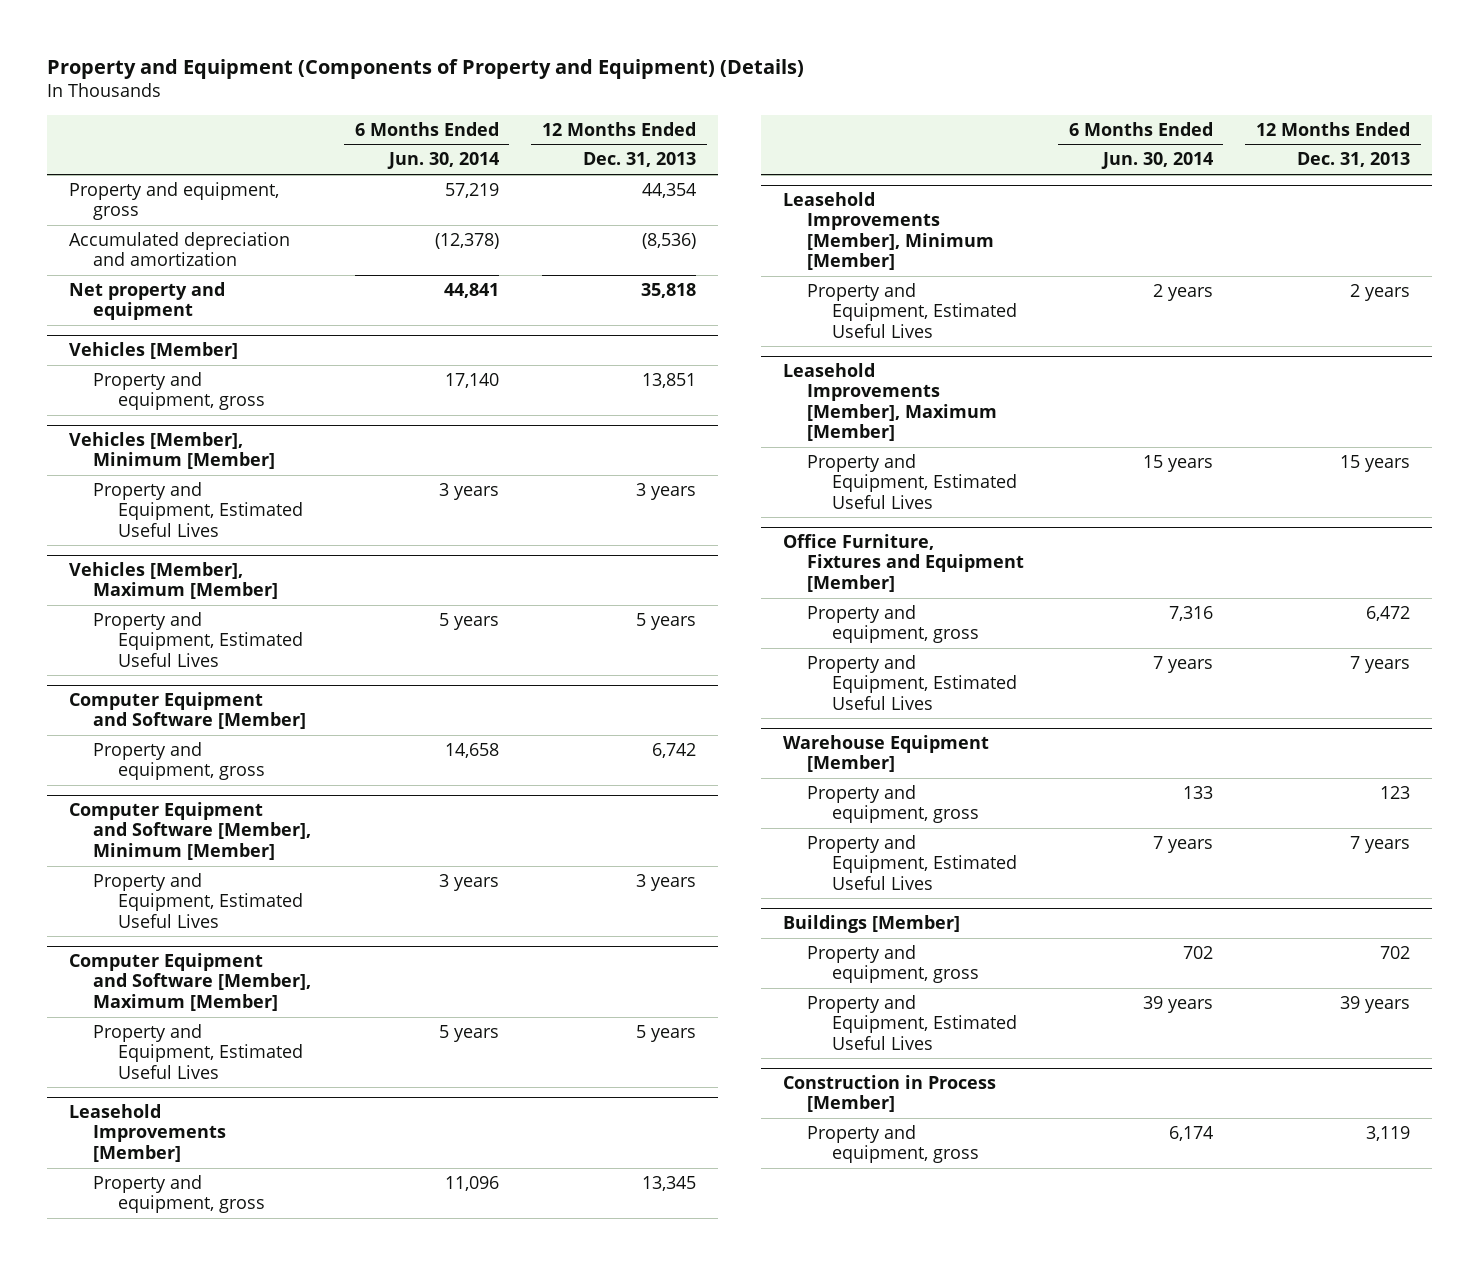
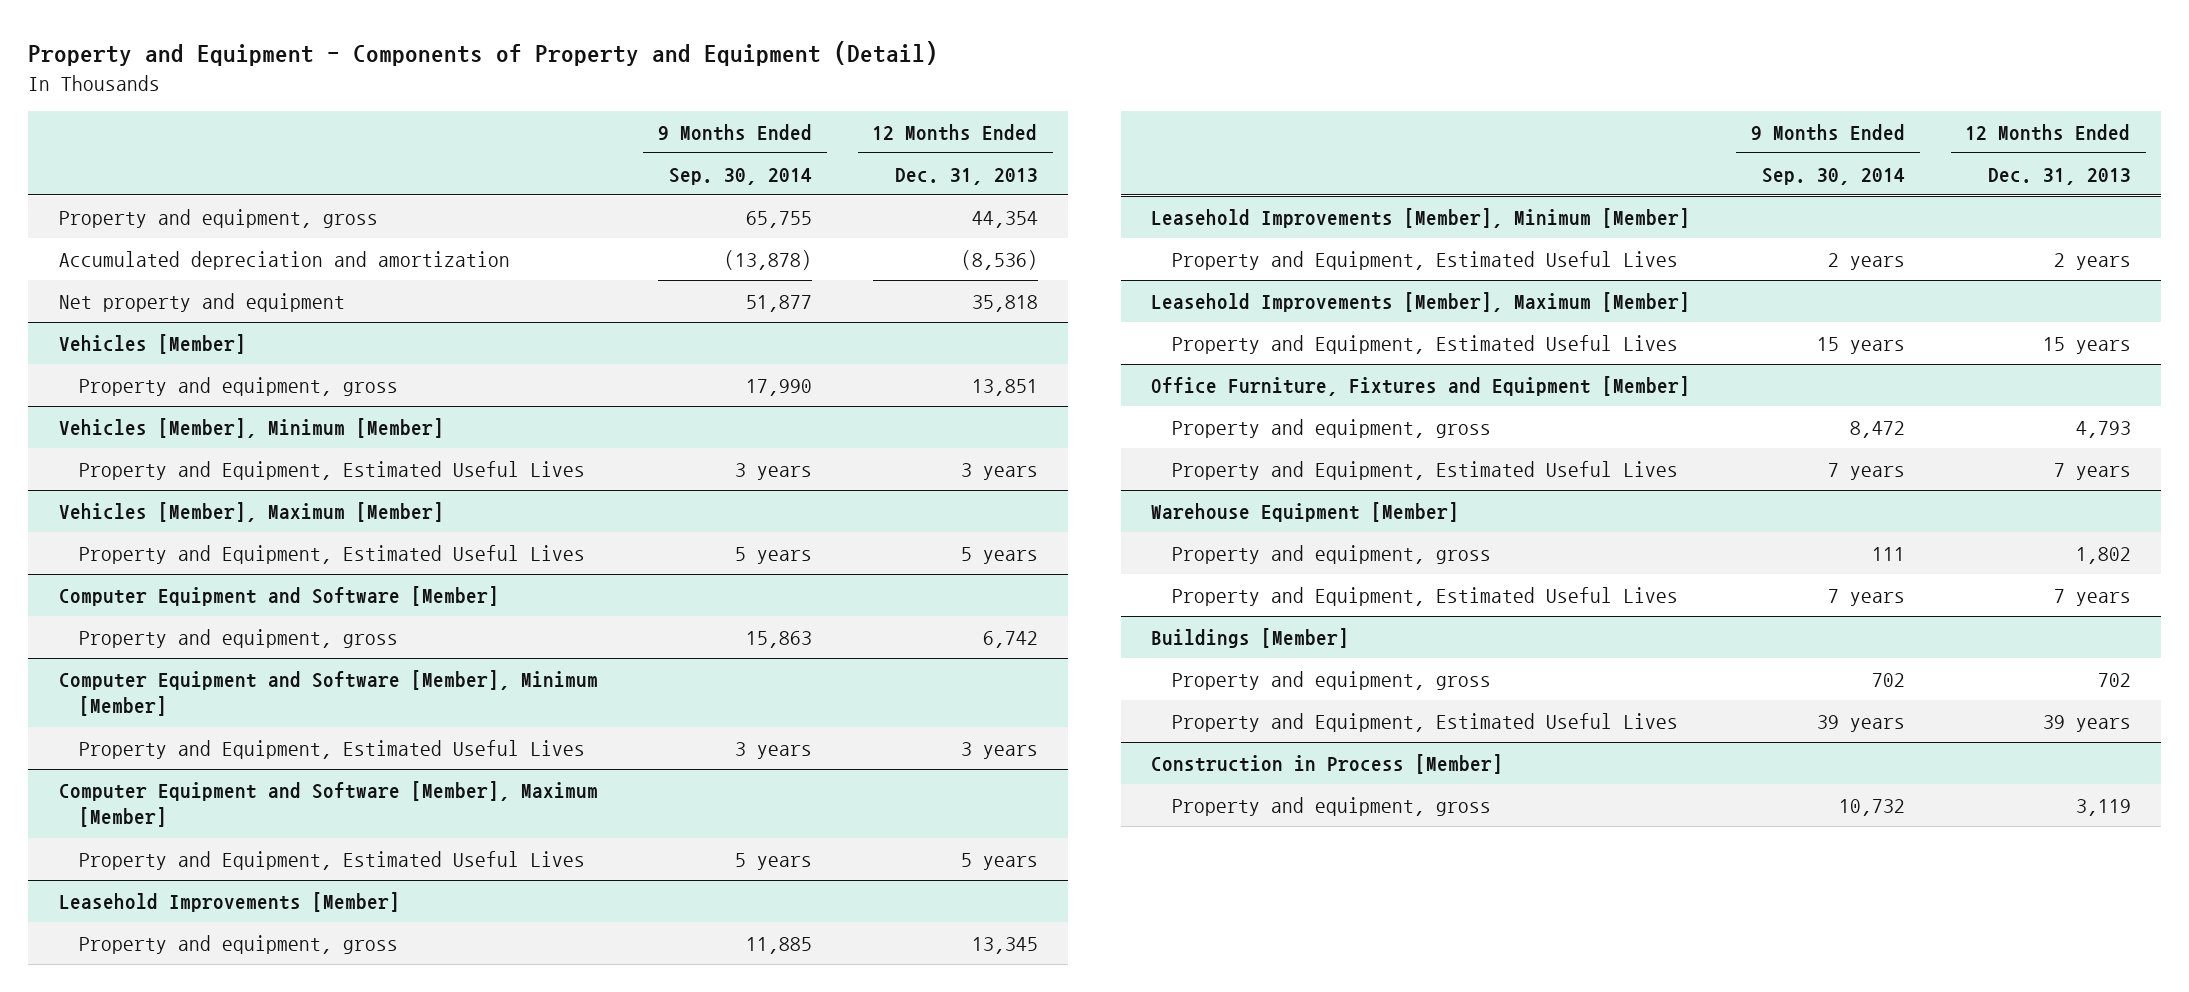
- Property and Equipment (Components of Property and Equipment) (Details)
+ Property and Equipment - Components of Property and Equipment (Detail)
- | 6 Months Ended Jun. 30, 2014 | 12 Months Ended Dec. 31, 2013
+ | 9 Months Ended Sep. 30, 2014 | 12 Months Ended Dec. 31, 2013
@ Office Furniture, Fixtures and Equipment [Member]
- Property and equipment, gross | 7,316 | 6,472
+ Property and equipment, gross | 8,472 | 4,793
@ Warehouse Equipment [Member]
- Property and equipment, gross | 133 | 123
+ Property and equipment, gross | 111 | 1,802

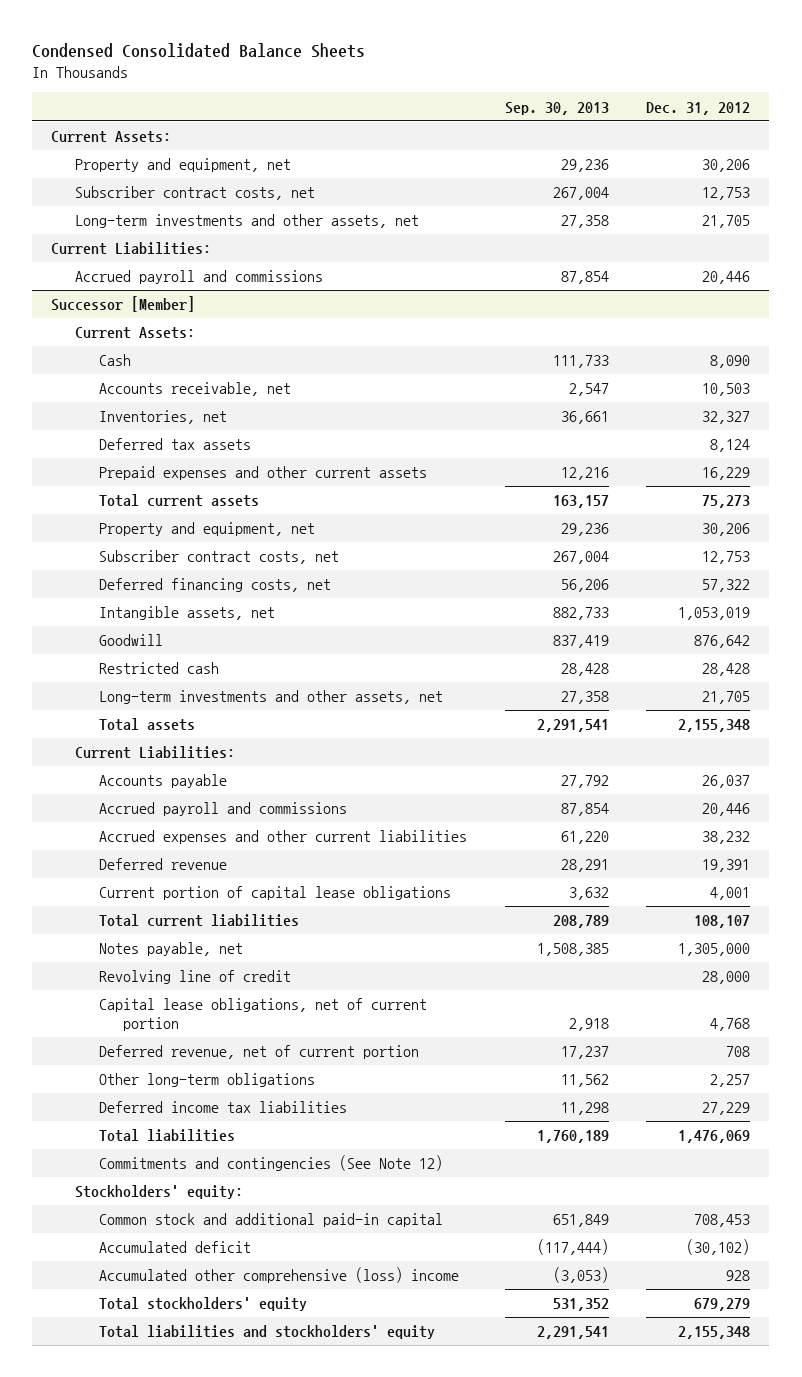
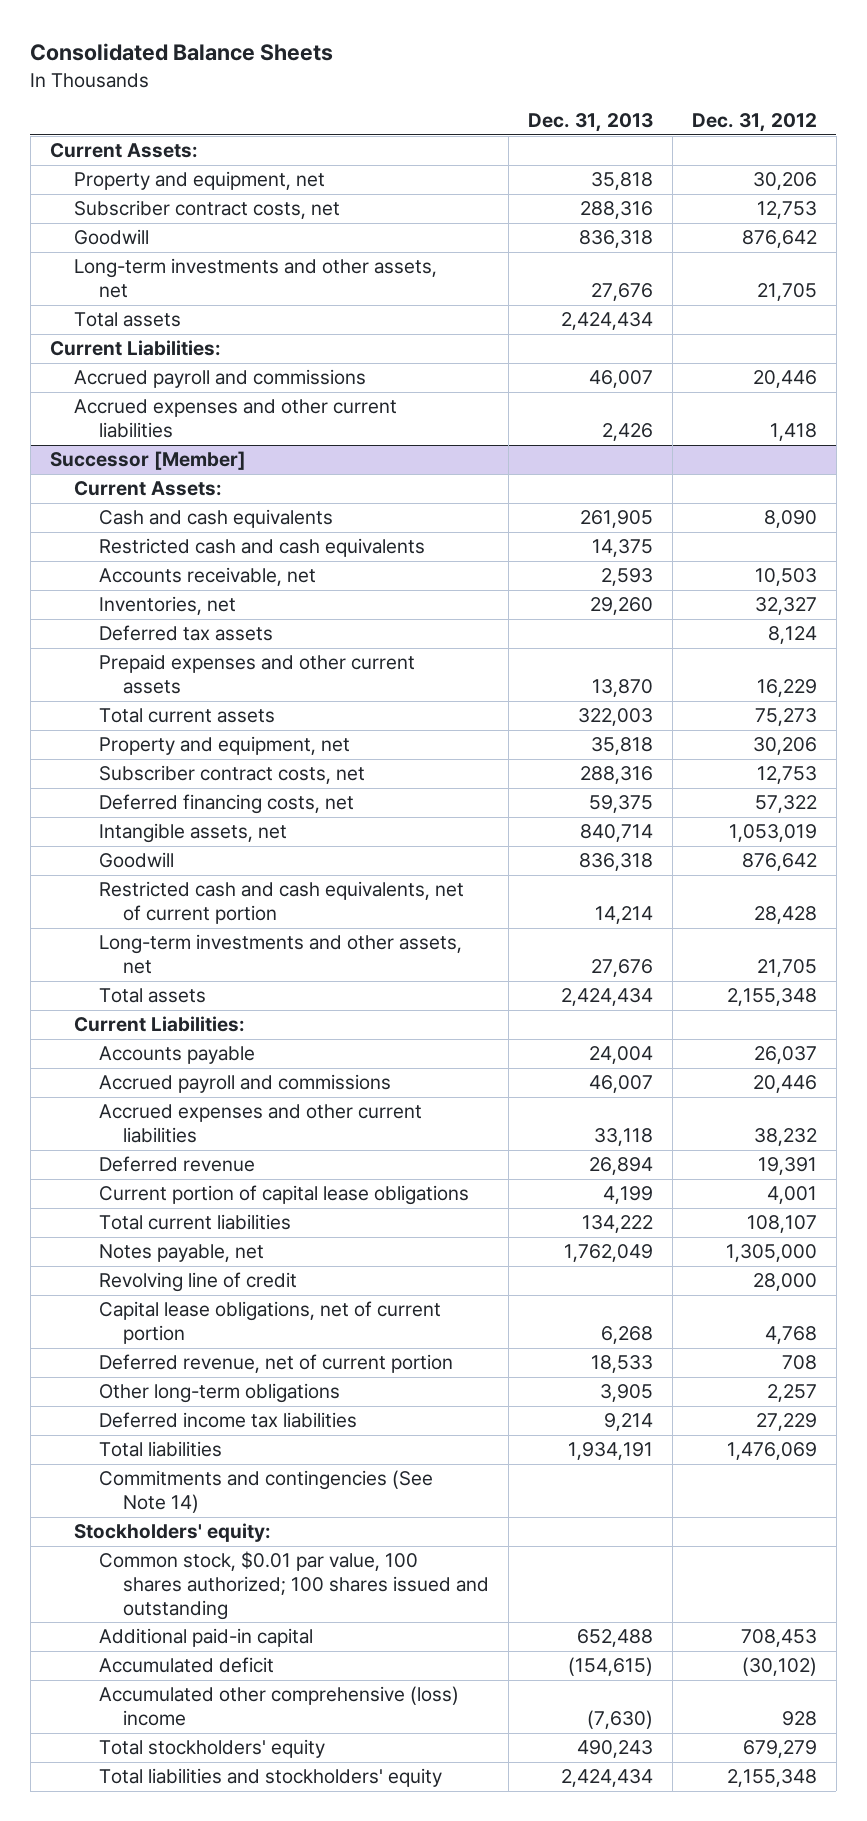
- Condensed Consolidated Balance Sheets
+ Consolidated Balance Sheets
- | Sep. 30, 2013 | Dec. 31, 2012
+ | Dec. 31, 2013 | Dec. 31, 2012
+ Goodwill | 836,318 | 876,642
+ Total assets | 2,424,434 |
+ Accrued expenses and other current liabilities | 2,426 | 1,418
@ Successor [Member]
- Cash | 111,733 | 8,090
+ Cash and cash equivalents | 261,905 | 8,090
+ Restricted cash and cash equivalents | 14,375 |
- Restricted cash | 28,428 | 28,428
+ Restricted cash and cash equivalents, net of current portion | 14,214 | 28,428
- Commitments and contingencies (See Note 12)
+ Commitments and contingencies (See Note 14)
- Common stock and additional paid-in capital | 651,849 | 708,453
+ Common stock, $0.01 par value, 100 shares authorized; 100 shares issued and outstanding
+ Additional paid-in capital | 652,488 | 708,453

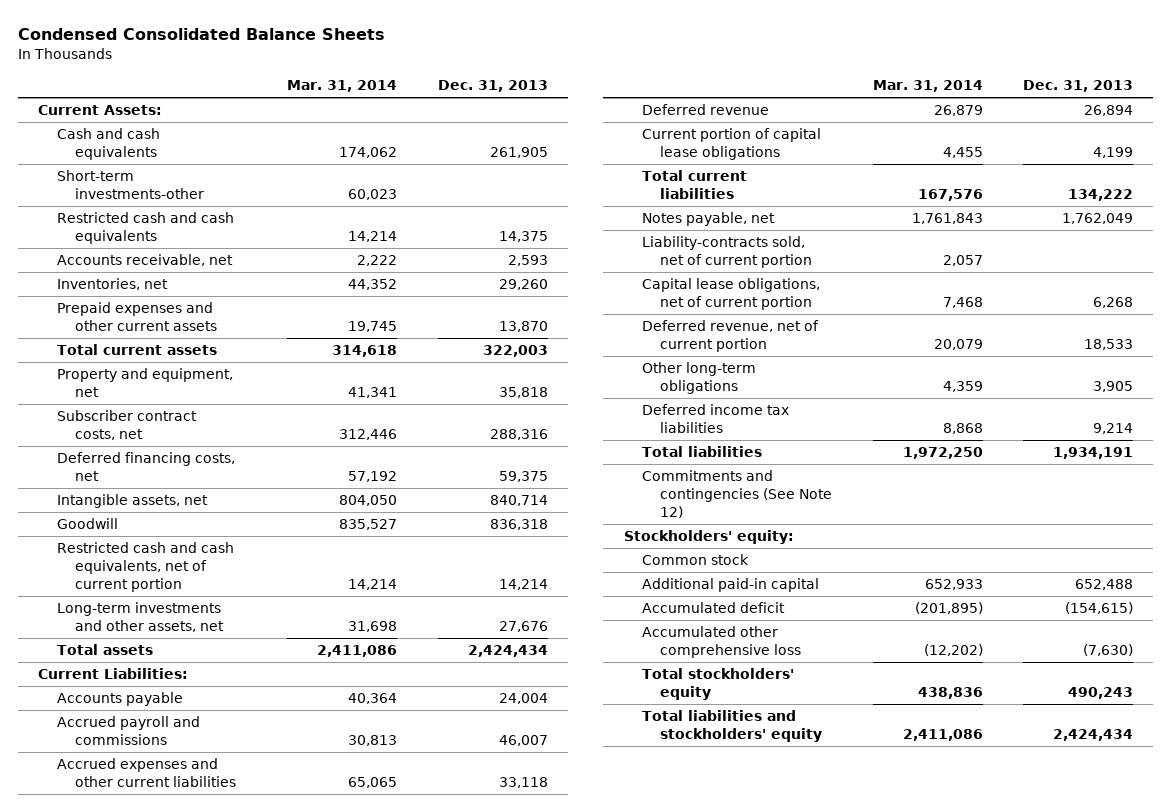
- Consolidated Balance Sheets
+ Condensed Consolidated Balance Sheets
- | Dec. 31, 2013 | Dec. 31, 2012
+ | Mar. 31, 2014 | Dec. 31, 2013
- Property and equipment, net | 35,818 | 30,206
- Subscriber contract costs, net | 288,316 | 12,753
- Goodwill | 836,318 | 876,642
- Long-term investments and other assets, net | 27,676 | 21,705
- Total assets | 2,424,434 |
- Current Liabilities:
- Accrued payroll and commissions | 46,007 | 20,446
- Accrued expenses and other current liabilities | 2,426 | 1,418
- Successor [Member]
- Current Assets:
+ Short-term investments-other | 60,023 |
- Deferred tax assets | | 8,124
- Revolving line of credit | | 28,000
+ Liability-contracts sold, net of current portion | 2,057 |
- Commitments and contingencies (See Note 14)
+ Commitments and contingencies (See Note 12)
- Common stock, $0.01 par value, 100 shares authorized; 100 shares issued and outstanding
+ Common stock
- Accumulated other comprehensive (loss) income | (7,630) | 928
+ Accumulated other comprehensive loss | (12,202) | (7,630)

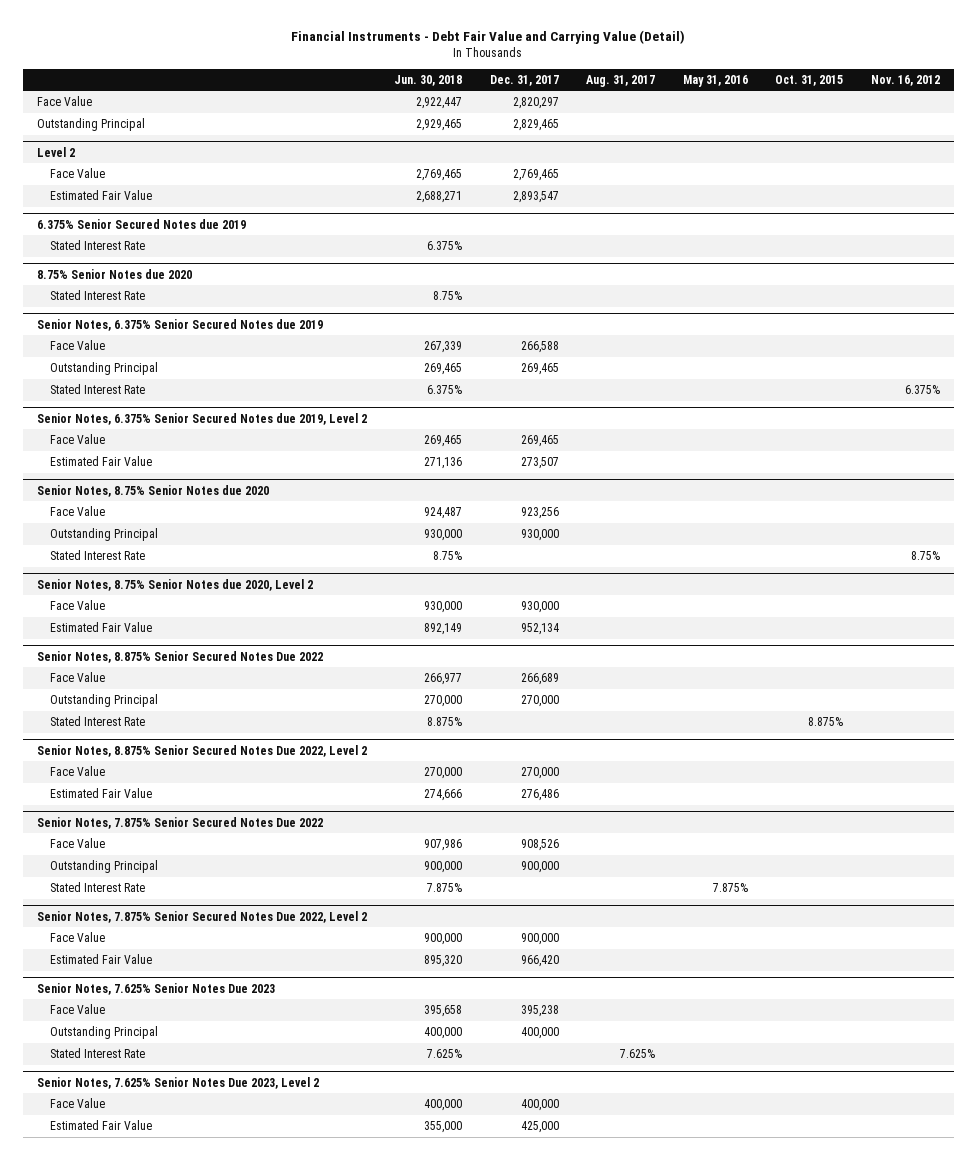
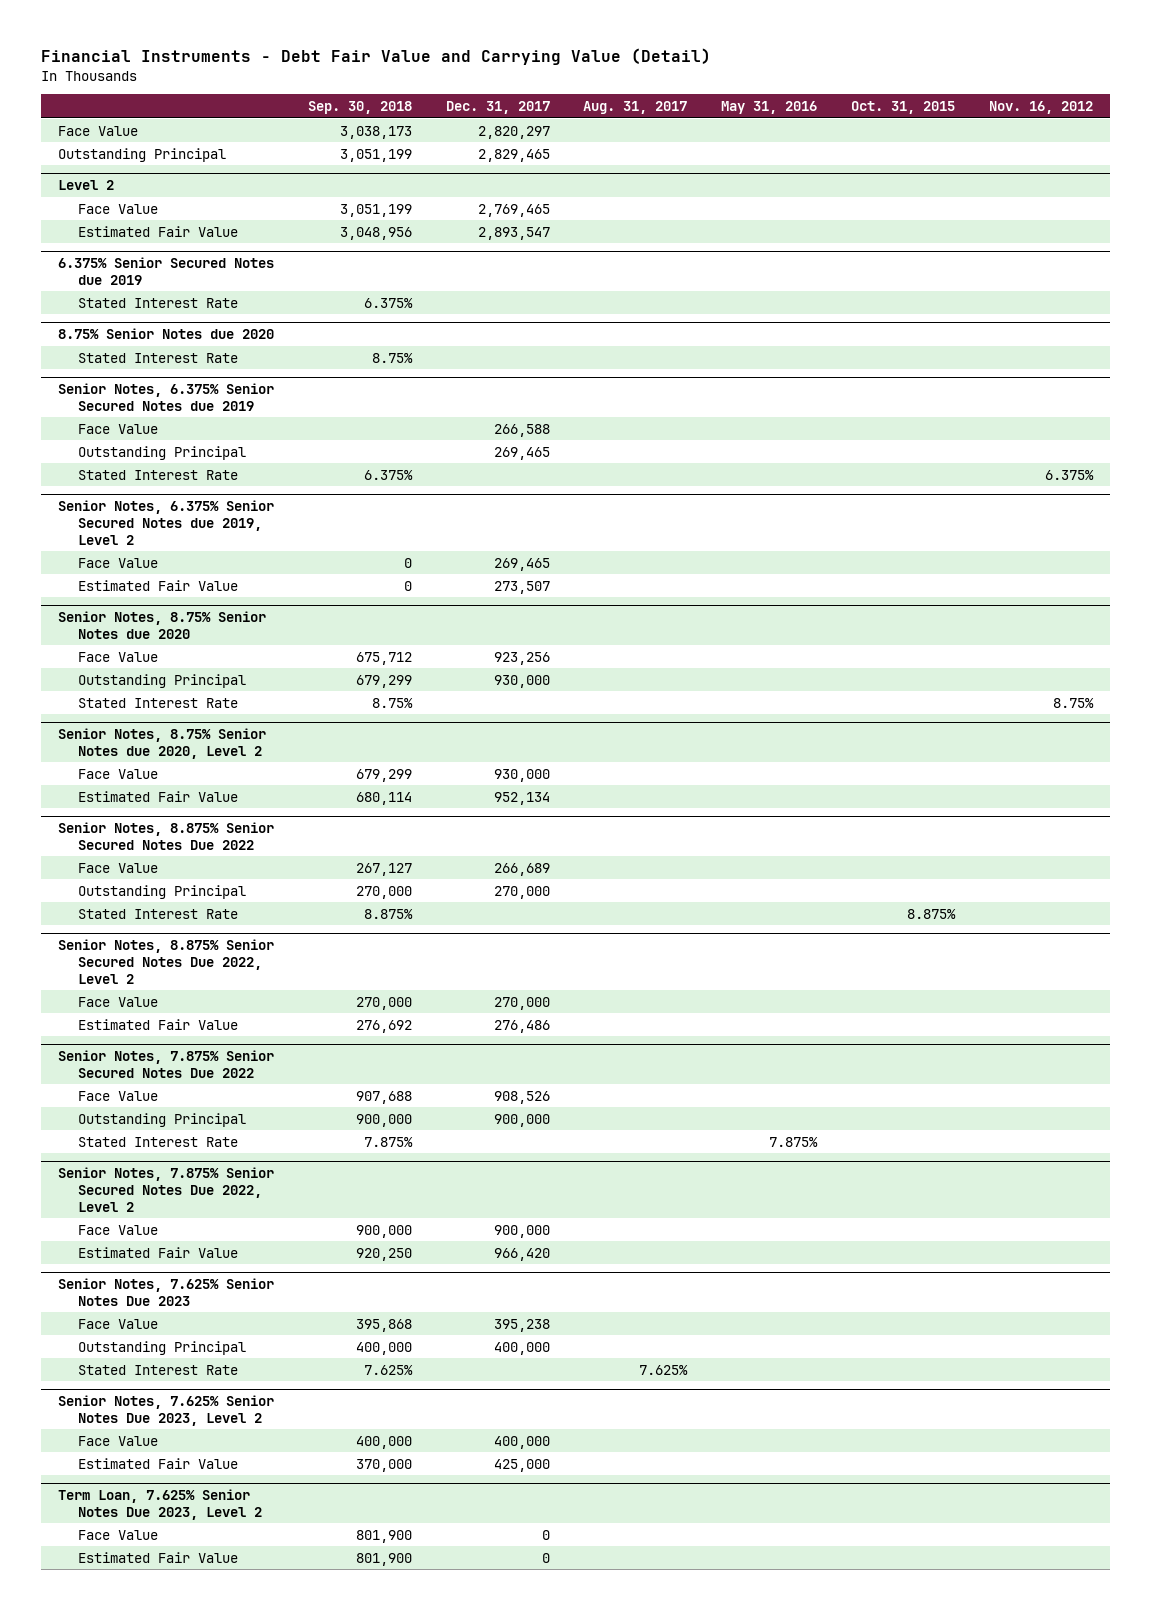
- | Jun. 30, 2018 | Dec. 31, 2017 | Aug. 31, 2017 | May 31, 2016 | Oct. 31, 2015 | Nov. 16, 2012
+ | Sep. 30, 2018 | Dec. 31, 2017 | Aug. 31, 2017 | May 31, 2016 | Oct. 31, 2015 | Nov. 16, 2012
+ Term Loan, 7.625% Senior Notes Due 2023, Level 2
+ Face Value | 801,900 | 0 | | | |
+ Estimated Fair Value | 801,900 | 0 | | | |

